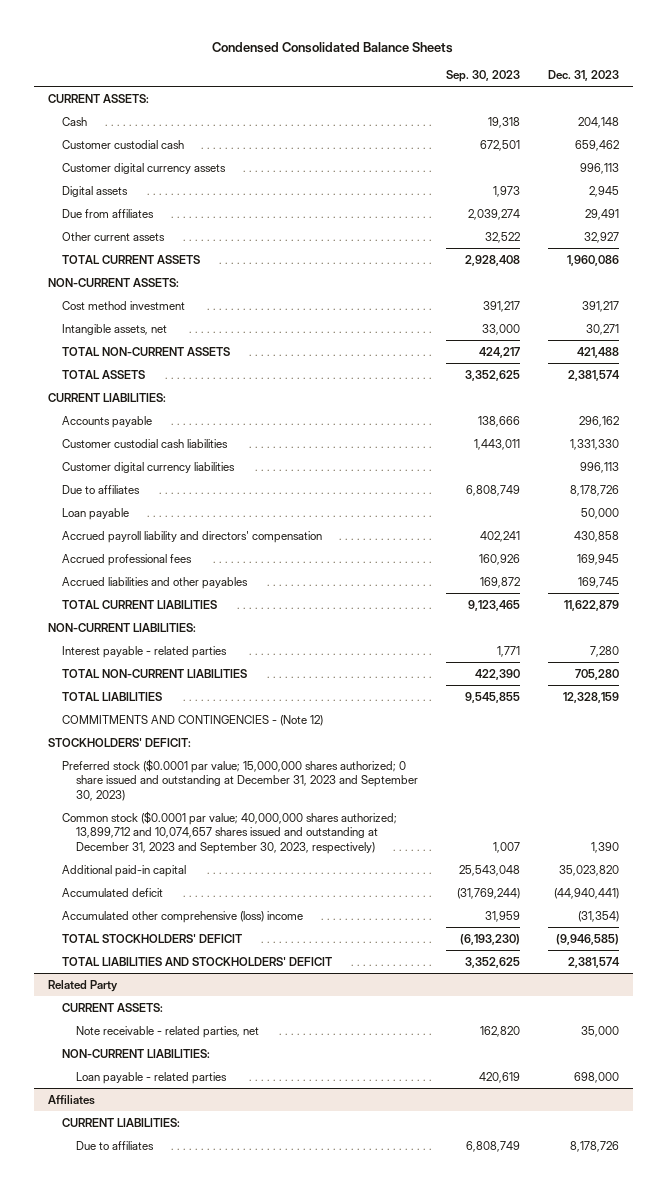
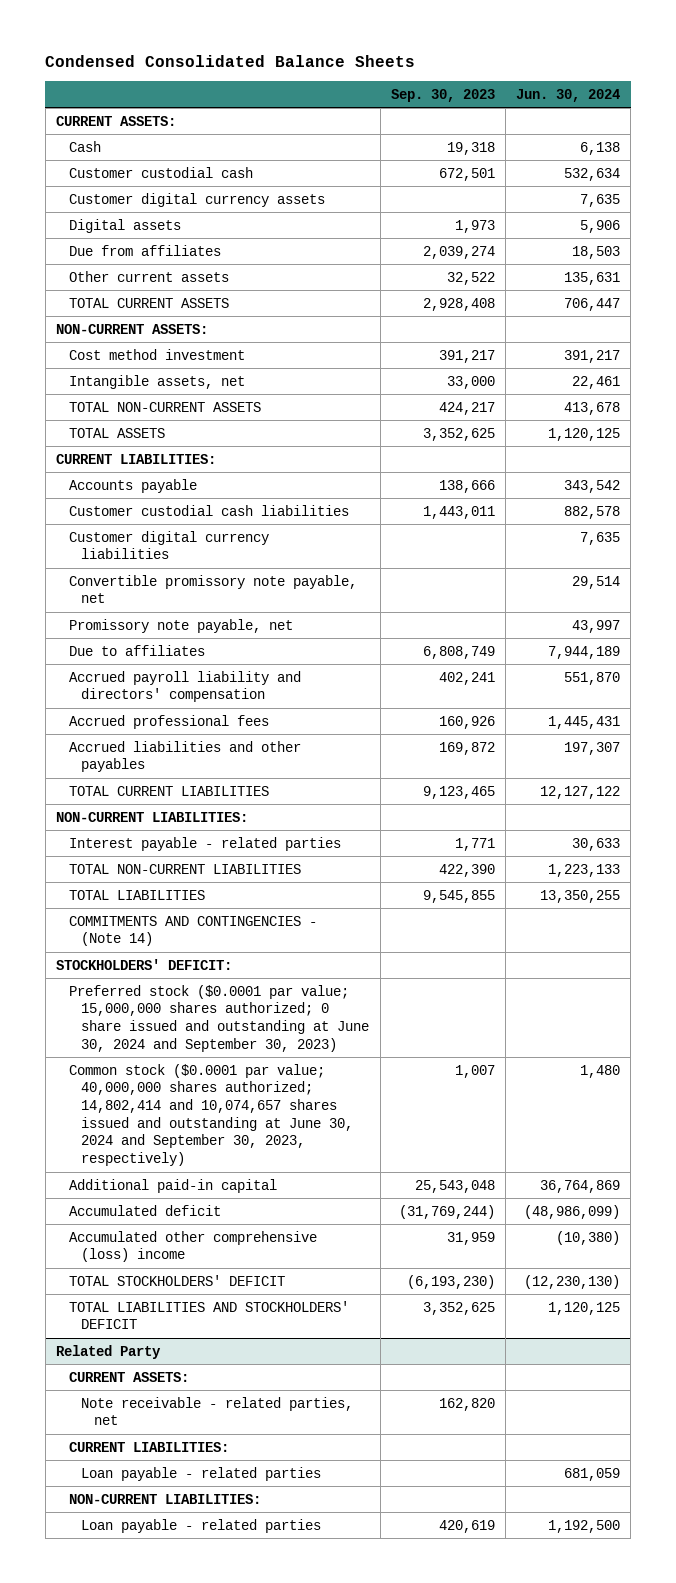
- | Sep. 30, 2023 | Dec. 31, 2023
+ | Sep. 30, 2023 | Jun. 30, 2024
+ Convertible promissory note payable, net | | 29,514
+ Promissory note payable, net | | 43,997
- Loan payable | | 50,000
- COMMITMENTS AND CONTINGENCIES - (Note 12)
+ COMMITMENTS AND CONTINGENCIES - (Note 14)
- Preferred stock ($0.0001 par value; 15,000,000 shares authorized; 0 share issued and outstanding at December 31, 2023 and September 30, 2023)
- Common stock ($0.0001 par value; 40,000,000 shares authorized; 13,899,712 and 10,074,657 shares issued and outstanding at December 31, 2023 and September 30, 2023, respectively) | 1,007 | 1,390
+ Preferred stock ($0.0001 par value; 15,000,000 shares authorized; 0 share issued and outstanding at June 30, 2024 and September 30, 2023)
+ Common stock ($0.0001 par value; 40,000,000 shares authorized; 14,802,414 and 10,074,657 shares issued and outstanding at June 30, 2024 and September 30, 2023, respectively) | 1,007 | 1,480
@ Related Party
+ CURRENT LIABILITIES:
+ Loan payable - related parties | | 681,059
- Affiliates
- CURRENT LIABILITIES:
- Due to affiliates | 6,808,749 | 8,178,726

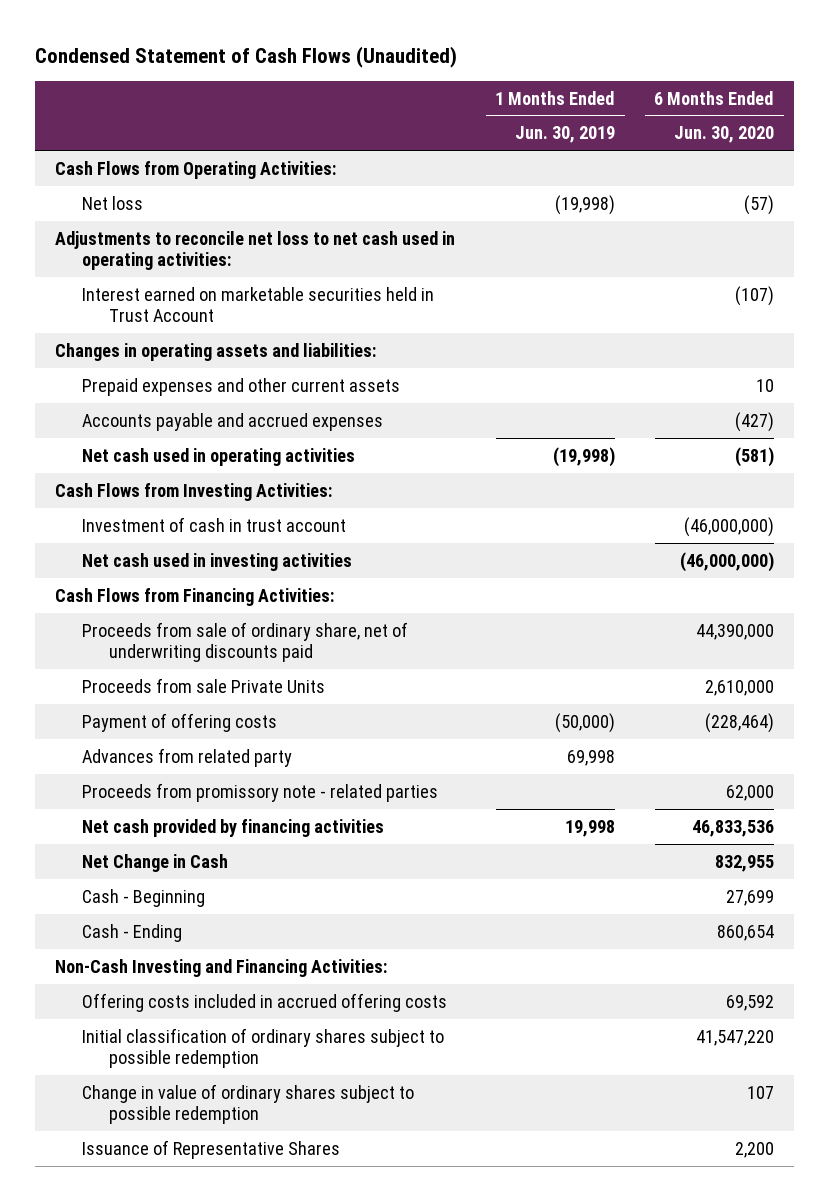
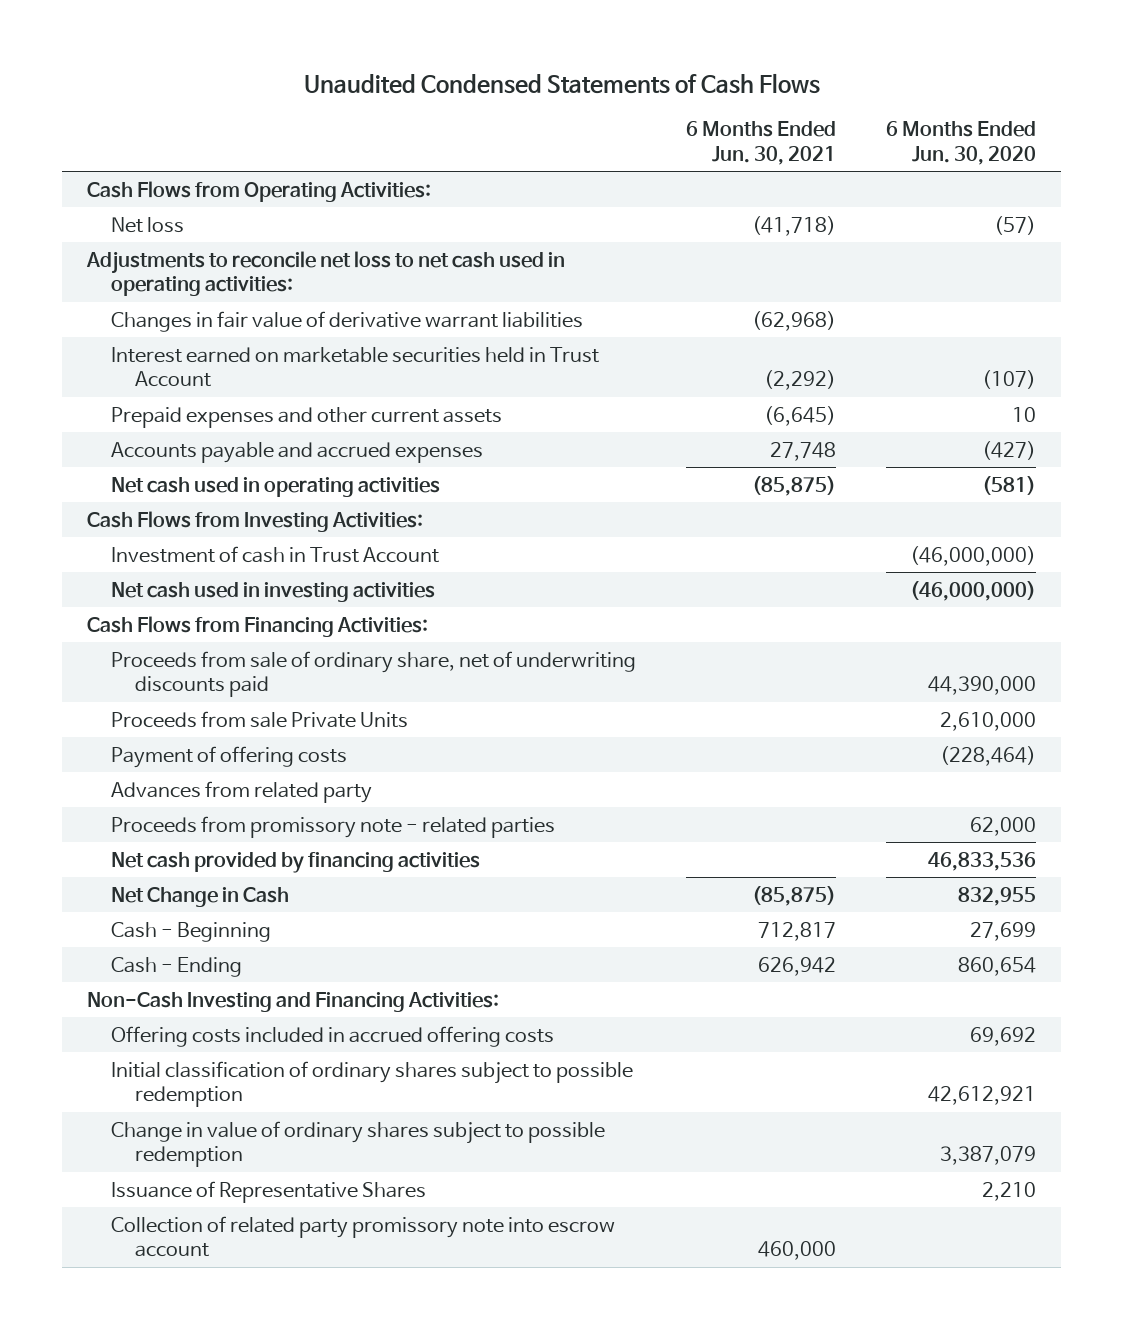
- Condensed Statement of Cash Flows (Unaudited)
+ Unaudited Condensed Statements of Cash Flows
- | 1 Months Ended Jun. 30, 2019 | 6 Months Ended Jun. 30, 2020
+ | 6 Months Ended Jun. 30, 2021 | 6 Months Ended Jun. 30, 2020
+ Changes in fair value of derivative warrant liabilities | (62,968) |
- Changes in operating assets and liabilities:
- Investment of cash in trust account | | (46,000,000)
+ Investment of cash in Trust Account | | (46,000,000)
- Offering costs included in accrued offering costs | | 69,592
- Initial classification of ordinary shares subject to possible redemption | | 41,547,220
- Change in value of ordinary shares subject to possible redemption | | 107
- Issuance of Representative Shares | | 2,200
+ Offering costs included in accrued offering costs | | 69,692
+ Initial classification of ordinary shares subject to possible redemption | | 42,612,921
+ Change in value of ordinary shares subject to possible redemption | | 3,387,079
+ Issuance of Representative Shares | | 2,210
+ Collection of related party promissory note into escrow account | 460,000 |

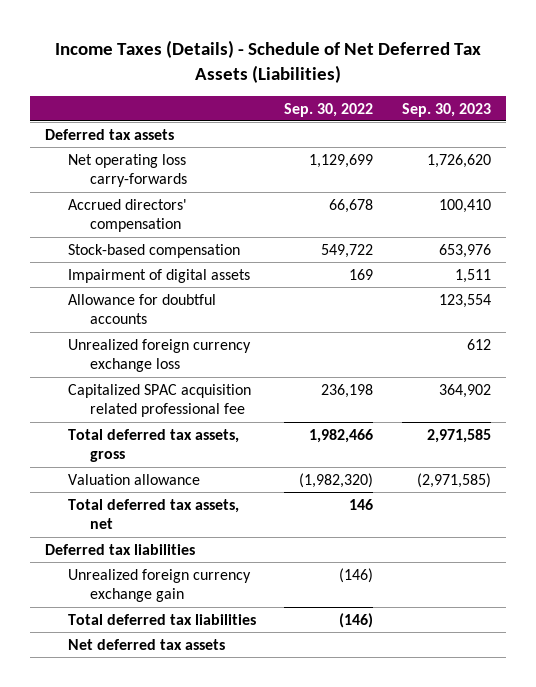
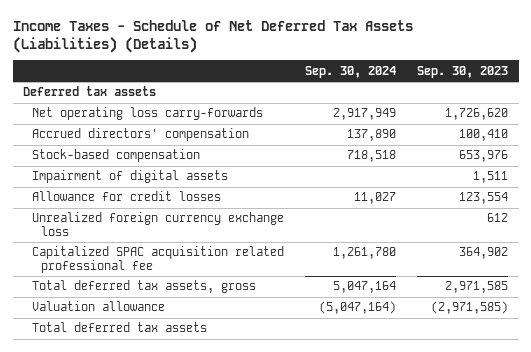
- Income Taxes (Details) - Schedule of Net Deferred Tax Assets (Liabilities)
+ Income Taxes - Schedule of Net Deferred Tax Assets (Liabilities) (Details)
- | Sep. 30, 2022 | Sep. 30, 2023
+ | Sep. 30, 2024 | Sep. 30, 2023
- Allowance for doubtful accounts | | 123,554
+ Allowance for credit losses | 11,027 | 123,554
- Total deferred tax assets, net | 146 |
- Deferred tax liabilities
- Unrealized foreign currency exchange gain | (146) |
- Total deferred tax liabilities | (146) |
- Net deferred tax assets
+ Total deferred tax assets

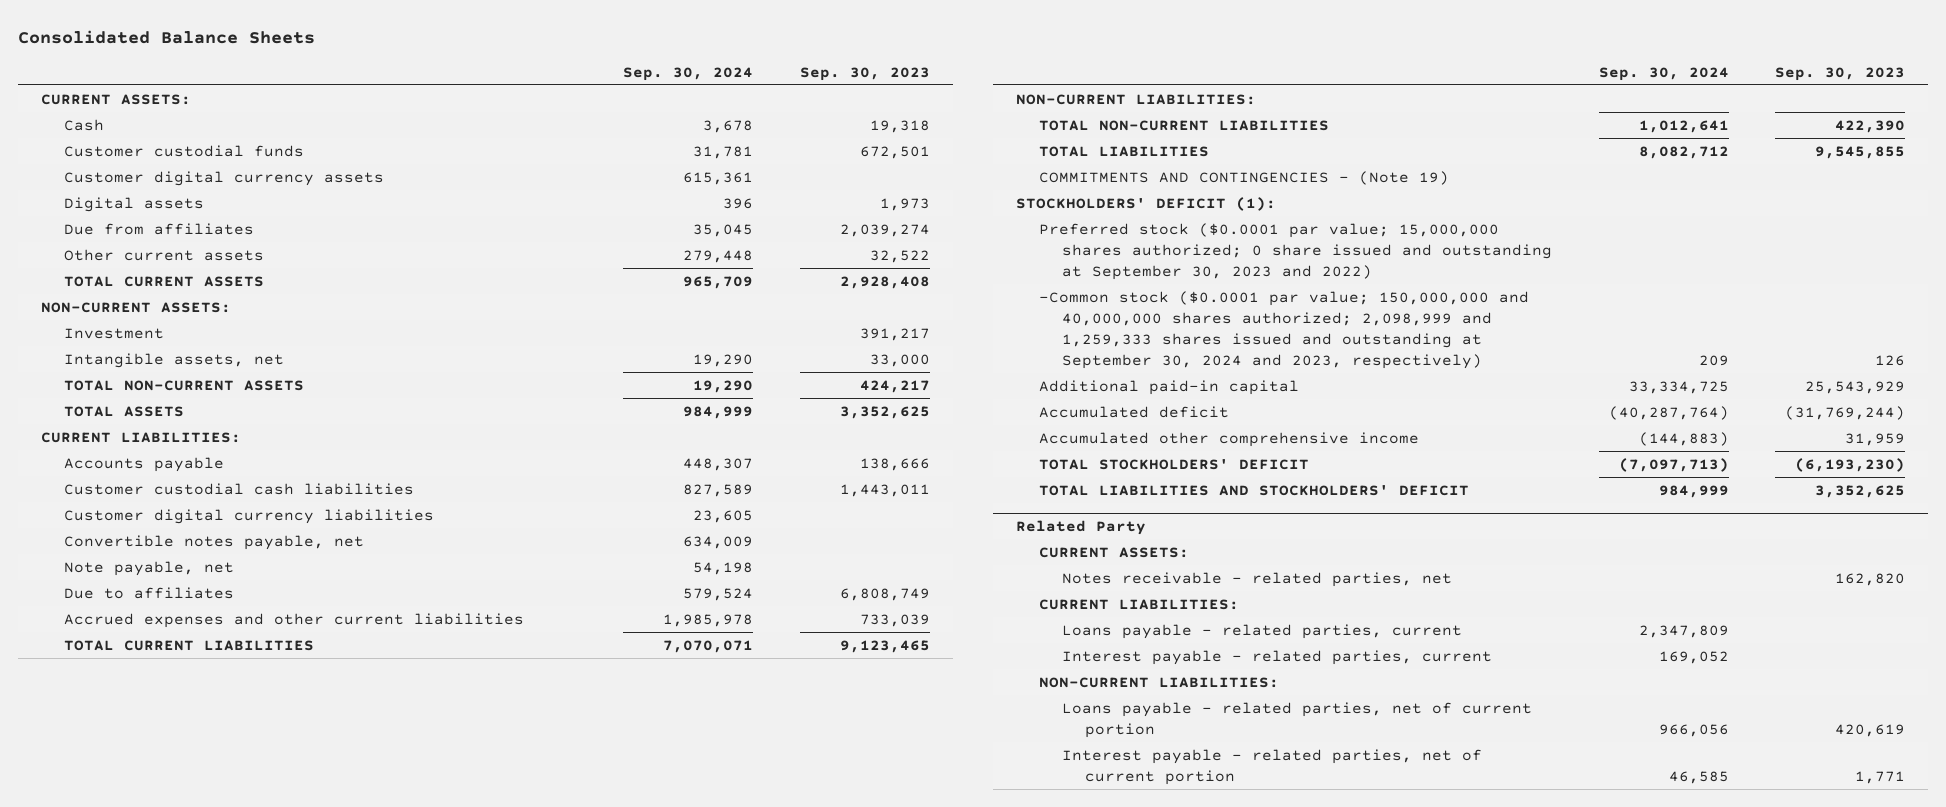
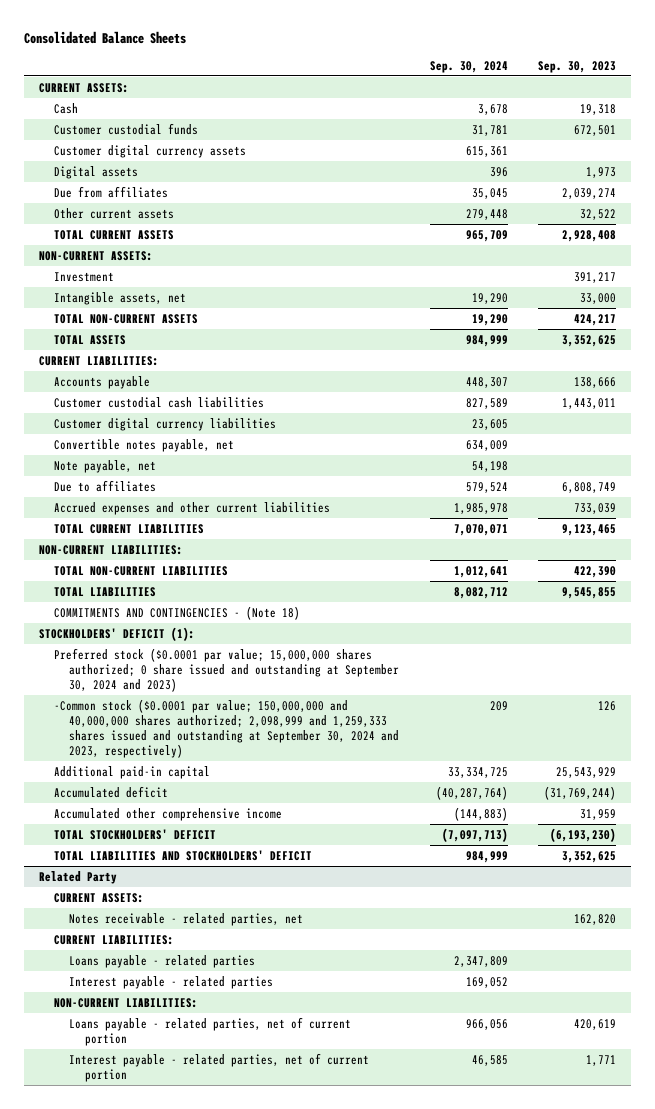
- COMMITMENTS AND CONTINGENCIES - (Note 19)
+ COMMITMENTS AND CONTINGENCIES - (Note 18)
- Preferred stock ($0.0001 par value; 15,000,000 shares authorized; 0 share issued and outstanding at September 30, 2023 and 2022)
+ Preferred stock ($0.0001 par value; 15,000,000 shares authorized; 0 share issued and outstanding at September 30, 2024 and 2023)
@ Related Party
- Loans payable - related parties, current | 2,347,809 |
- Interest payable - related parties, current | 169,052 |
+ Loans payable - related parties | 2,347,809 |
+ Interest payable - related parties | 169,052 |

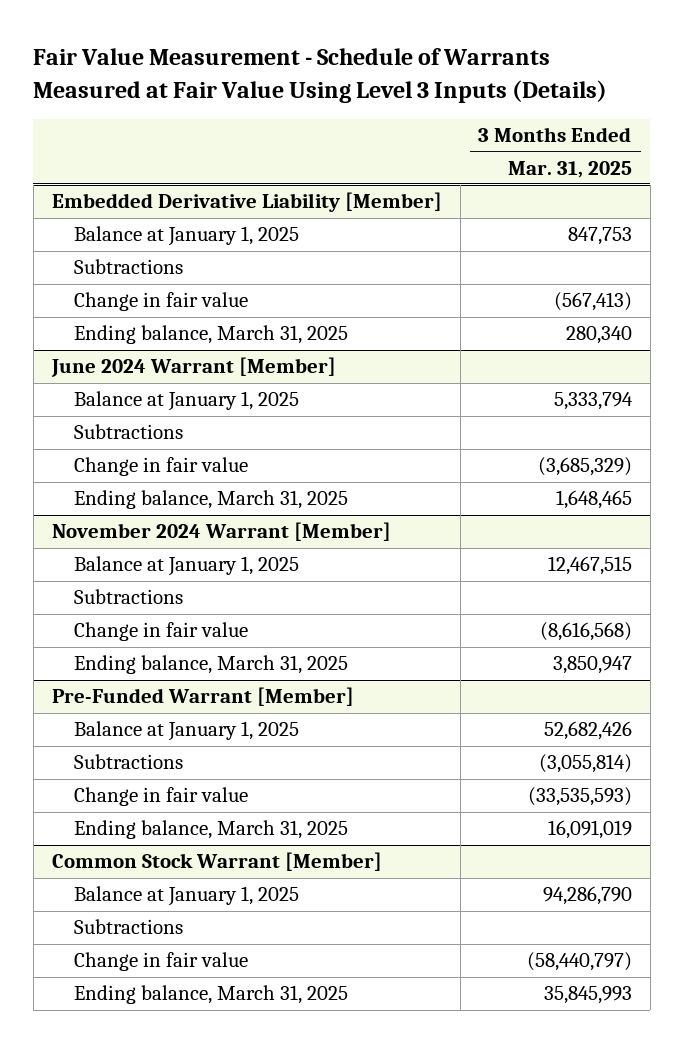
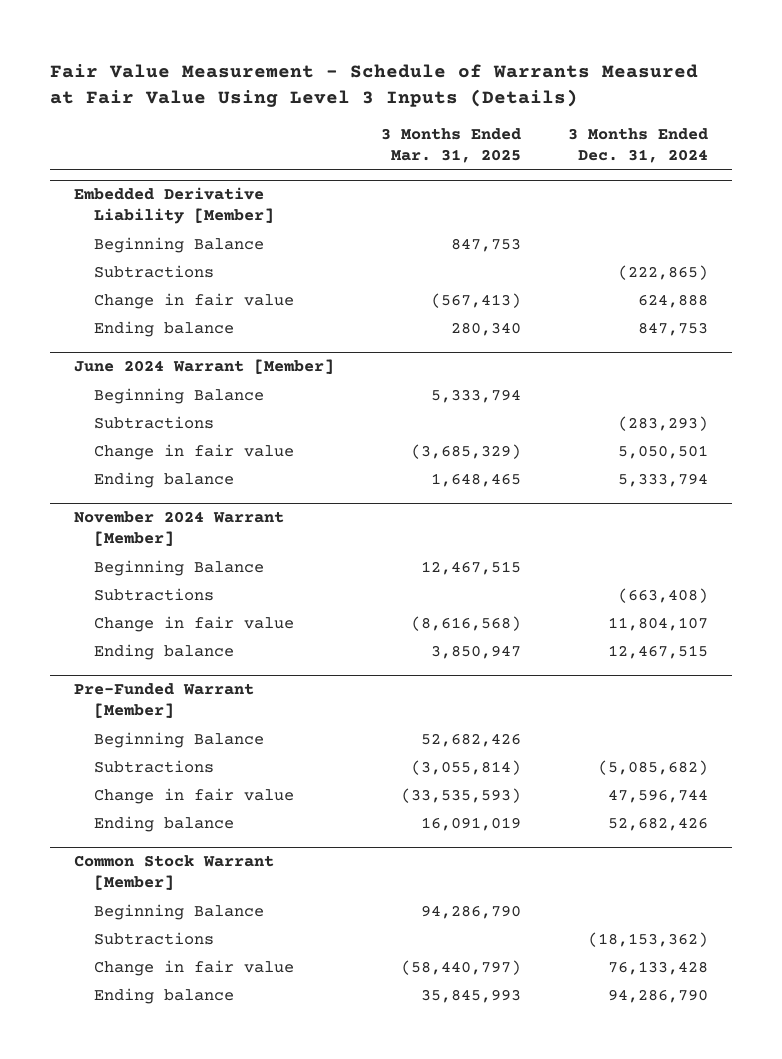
- | 3 Months Ended Mar. 31, 2025
+ | 3 Months Ended Mar. 31, 2025 | 3 Months Ended Dec. 31, 2024
@ Embedded Derivative Liability [Member]
- Balance at January 1, 2025 | 847,753
+ Beginning Balance | 847,753 |
- Ending balance, March 31, 2025 | 280,340
+ Ending balance | 280,340 | 847,753
@ June 2024 Warrant [Member]
- Balance at January 1, 2025 | 5,333,794
+ Beginning Balance | 5,333,794 |
- Ending balance, March 31, 2025 | 1,648,465
+ Ending balance | 1,648,465 | 5,333,794
@ November 2024 Warrant [Member]
- Balance at January 1, 2025 | 12,467,515
+ Beginning Balance | 12,467,515 |
- Ending balance, March 31, 2025 | 3,850,947
+ Ending balance | 3,850,947 | 12,467,515
@ Pre-Funded Warrant [Member]
- Balance at January 1, 2025 | 52,682,426
+ Beginning Balance | 52,682,426 |
- Ending balance, March 31, 2025 | 16,091,019
+ Ending balance | 16,091,019 | 52,682,426
@ Common Stock Warrant [Member]
- Balance at January 1, 2025 | 94,286,790
+ Beginning Balance | 94,286,790 |
- Ending balance, March 31, 2025 | 35,845,993
+ Ending balance | 35,845,993 | 94,286,790

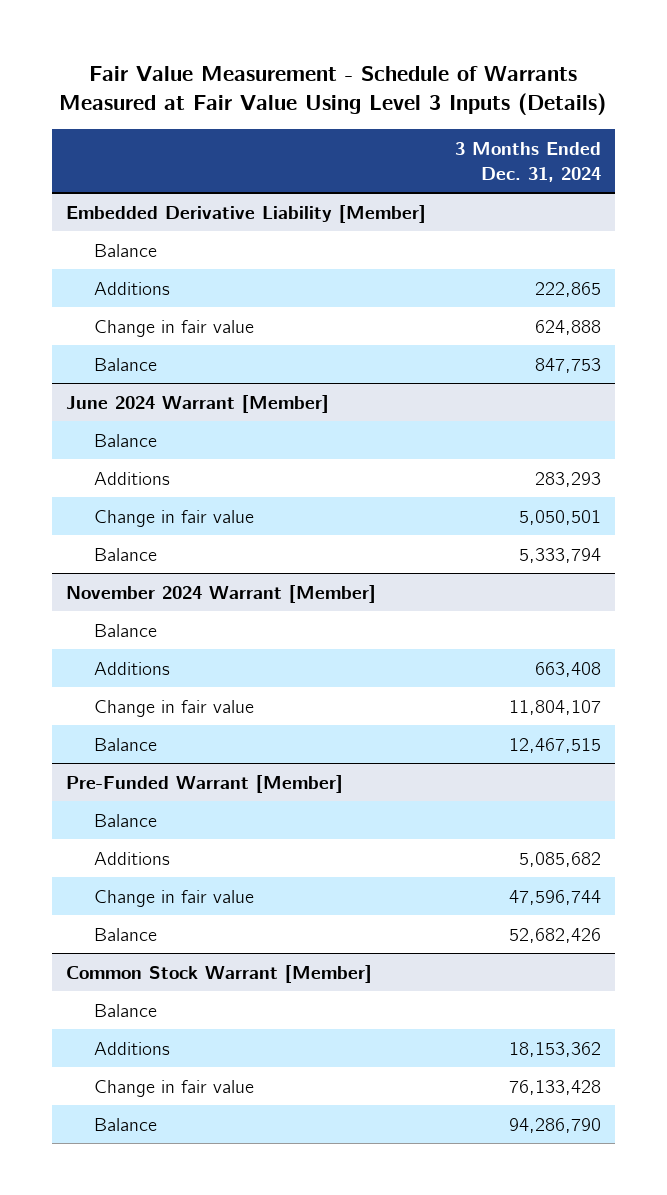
- | 3 Months Ended Mar. 31, 2025 | 3 Months Ended Dec. 31, 2024
+ | 3 Months Ended Dec. 31, 2024
@ Embedded Derivative Liability [Member]
- Beginning Balance | 847,753 |
- Subtractions | | (222,865)
+ Balance
+ Additions | 222,865
- Ending balance | 280,340 | 847,753
+ Balance | 847,753
@ June 2024 Warrant [Member]
- Beginning Balance | 5,333,794 |
- Subtractions | | (283,293)
+ Balance
+ Additions | 283,293
- Ending balance | 1,648,465 | 5,333,794
+ Balance | 5,333,794
@ November 2024 Warrant [Member]
- Beginning Balance | 12,467,515 |
- Subtractions | | (663,408)
+ Balance
+ Additions | 663,408
- Ending balance | 3,850,947 | 12,467,515
+ Balance | 12,467,515
@ Pre-Funded Warrant [Member]
- Beginning Balance | 52,682,426 |
- Subtractions | (3,055,814) | (5,085,682)
+ Balance
+ Additions | 5,085,682
- Ending balance | 16,091,019 | 52,682,426
+ Balance | 52,682,426
@ Common Stock Warrant [Member]
- Beginning Balance | 94,286,790 |
- Subtractions | | (18,153,362)
+ Balance
+ Additions | 18,153,362
- Ending balance | 35,845,993 | 94,286,790
+ Balance | 94,286,790

